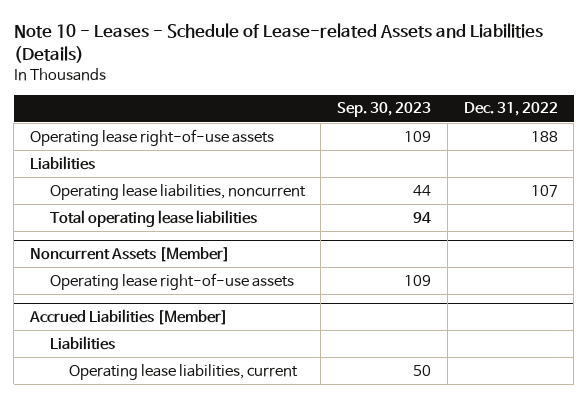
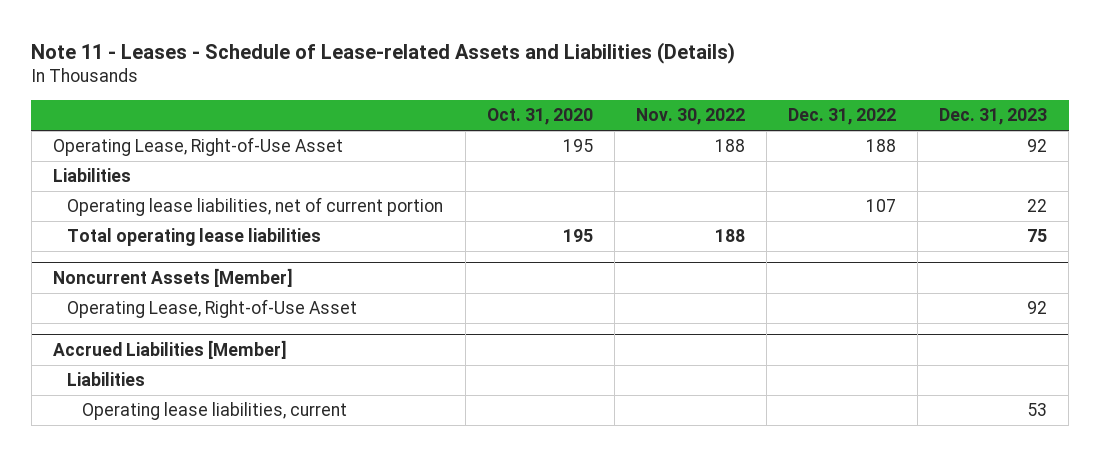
- Note 10 - Leases - Schedule of Lease-related Assets and Liabilities (Details)
+ Note 11 - Leases - Schedule of Lease-related Assets and Liabilities (Details)
- | Sep. 30, 2023 | Dec. 31, 2022
+ | Oct. 31, 2020 | Nov. 30, 2022 | Dec. 31, 2022 | Dec. 31, 2023
- Operating lease right-of-use assets | 109 | 188
+ Operating Lease, Right-of-Use Asset | 195 | 188 | 188 | 92
- Operating lease liabilities, noncurrent | 44 | 107
+ Operating lease liabilities, net of current portion | | | 107 | 22
@ Noncurrent Assets [Member]
- Operating lease right-of-use assets | 109 |
+ Operating Lease, Right-of-Use Asset | | | | 92

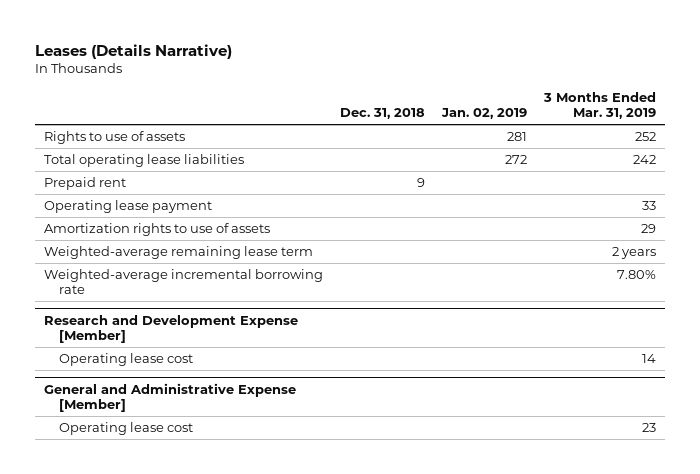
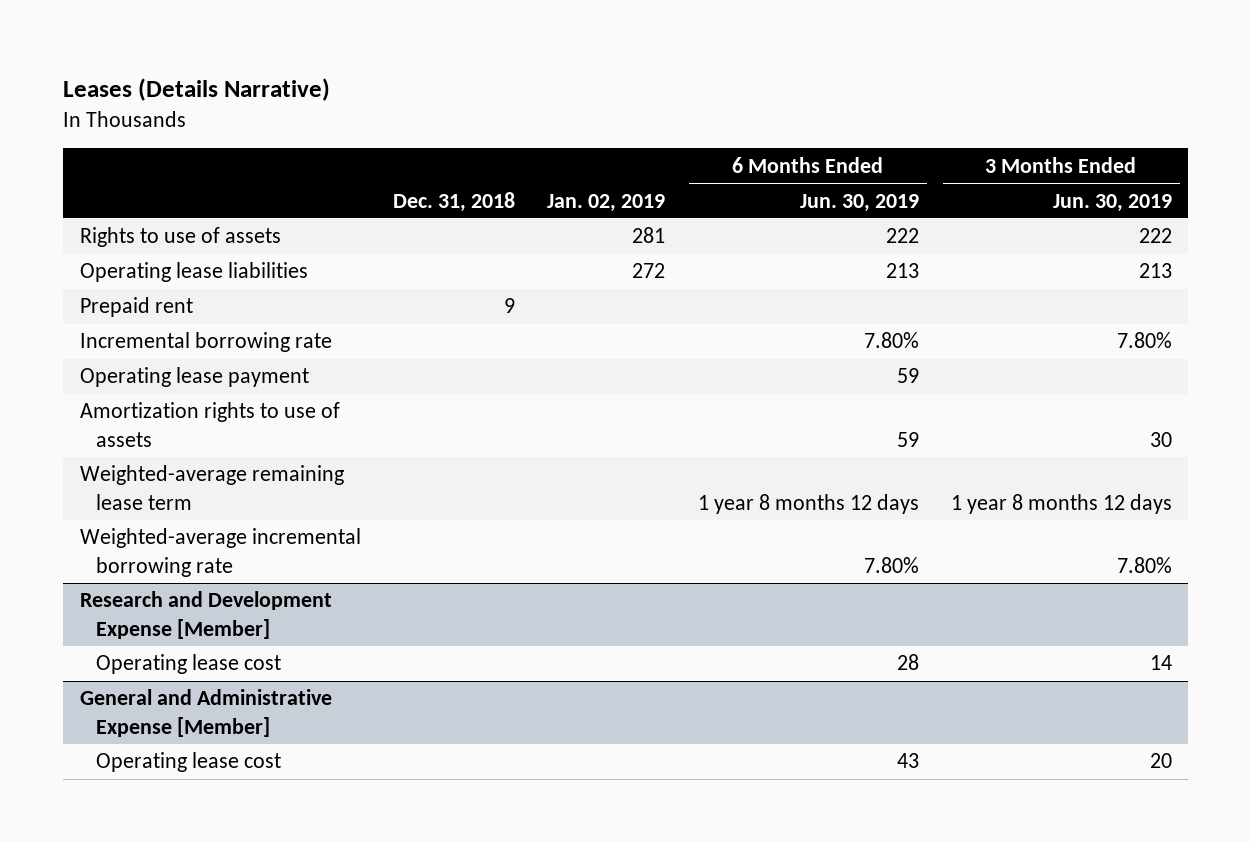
- | Dec. 31, 2018 | Jan. 02, 2019 | 3 Months Ended Mar. 31, 2019
+ | Dec. 31, 2018 | Jan. 02, 2019 | 6 Months Ended Jun. 30, 2019 | 3 Months Ended Jun. 30, 2019
- Total operating lease liabilities | | 272 | 242
+ Operating lease liabilities | | 272 | 213 | 213
+ Incremental borrowing rate | | | 7.80% | 7.80%

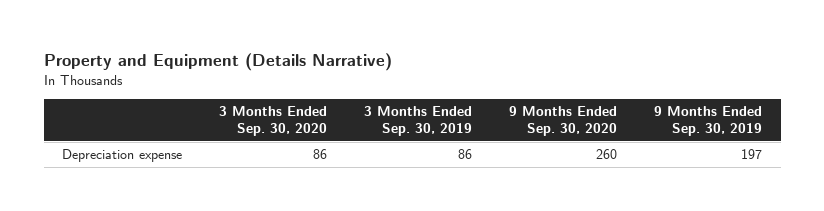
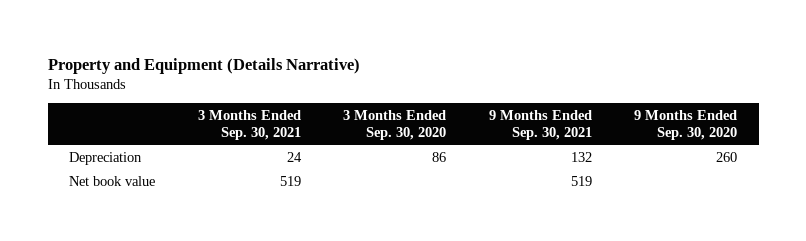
- | 3 Months Ended Sep. 30, 2020 | 3 Months Ended Sep. 30, 2019 | 9 Months Ended Sep. 30, 2020 | 9 Months Ended Sep. 30, 2019
+ | 3 Months Ended Sep. 30, 2021 | 3 Months Ended Sep. 30, 2020 | 9 Months Ended Sep. 30, 2021 | 9 Months Ended Sep. 30, 2020
- Depreciation expense | 86 | 86 | 260 | 197
+ Depreciation | 24 | 86 | 132 | 260
+ Net book value | 519 | | 519 |

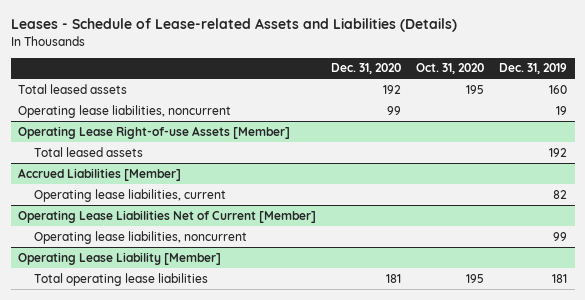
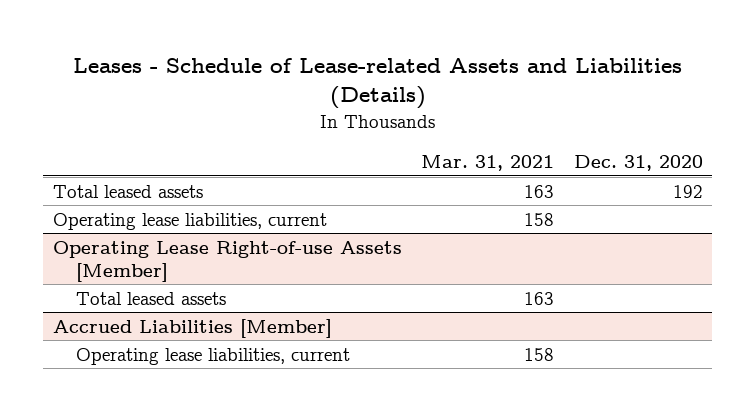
- | Dec. 31, 2020 | Oct. 31, 2020 | Dec. 31, 2019
+ | Mar. 31, 2021 | Dec. 31, 2020
- Operating lease liabilities, noncurrent | 99 | | 19
+ Operating lease liabilities, current | 158 |
- Operating Lease Liabilities Net of Current [Member]
- Operating lease liabilities, noncurrent | | | 99
- Operating Lease Liability [Member]
- Total operating lease liabilities | 181 | 195 | 181

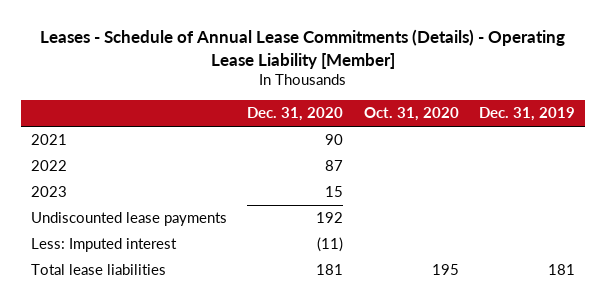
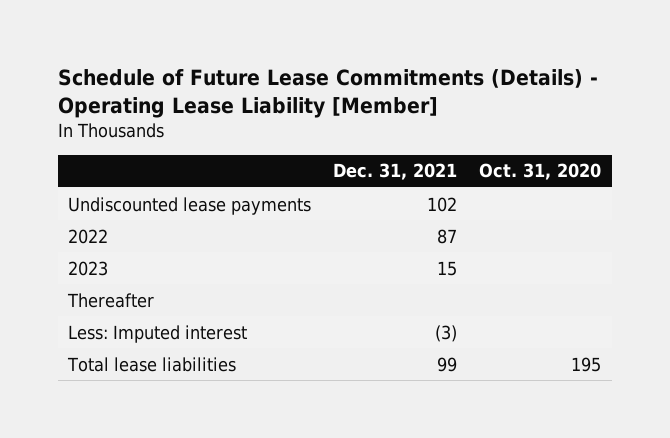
- Leases - Schedule of Annual Lease Commitments (Details) - Operating Lease Liability [Member]
+ Schedule of Future Lease Commitments (Details) - Operating Lease Liability [Member]
- | Dec. 31, 2020 | Oct. 31, 2020 | Dec. 31, 2019
+ | Dec. 31, 2021 | Oct. 31, 2020
- 2021 | 90 | |
moved up: Undiscounted lease payments | 102 |
+ Thereafter

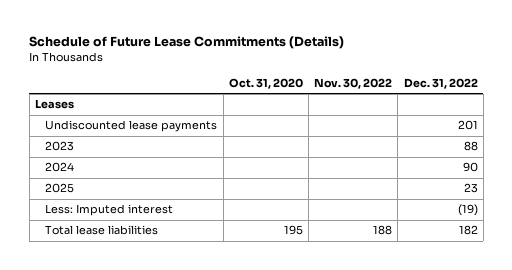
- Schedule of Future Lease Commitments (Details) - Operating Lease Liability [Member]
+ Schedule of Future Lease Commitments (Details)
- | Dec. 31, 2021 | Oct. 31, 2020
+ | Oct. 31, 2020 | Nov. 30, 2022 | Dec. 31, 2022
+ Leases
- 2022 | 87 |
- Thereafter
+ 2024 | | | 90
+ 2025 | | | 23

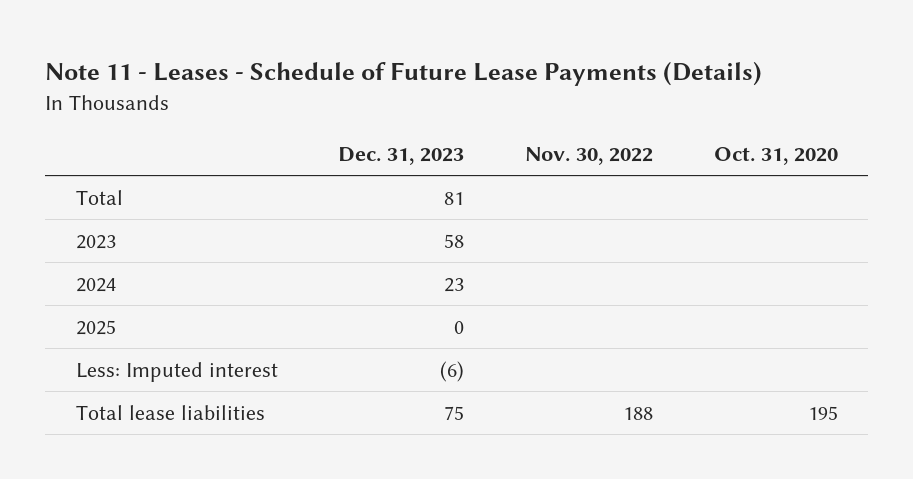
- Schedule of Future Lease Commitments (Details)
+ Note 11 - Leases - Schedule of Future Lease Payments (Details)
- | Oct. 31, 2020 | Nov. 30, 2022 | Dec. 31, 2022
+ | Dec. 31, 2023 | Nov. 30, 2022 | Oct. 31, 2020
- Leases
- Undiscounted lease payments | | | 201
+ Total | 81 | |

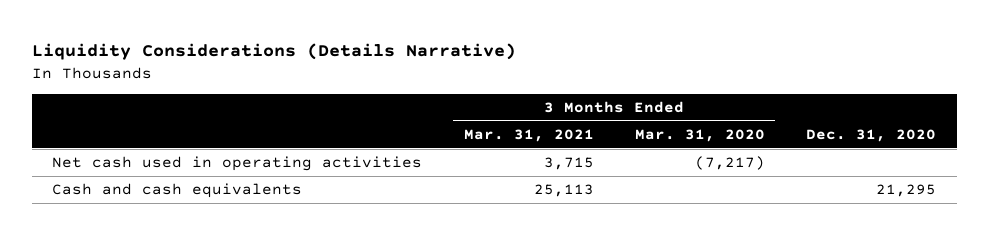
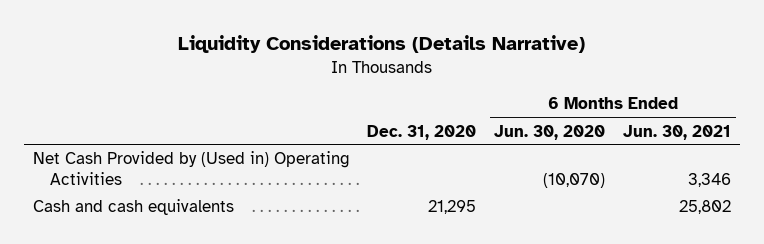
- | 3 Months Ended Mar. 31, 2021 | 3 Months Ended Mar. 31, 2020 | Dec. 31, 2020
+ | Dec. 31, 2020 | 6 Months Ended Jun. 30, 2020 | 6 Months Ended Jun. 30, 2021
- Net cash used in operating activities | 3,715 | (7,217) |
+ Net Cash Provided by (Used in) Operating Activities | | (10,070) | 3,346

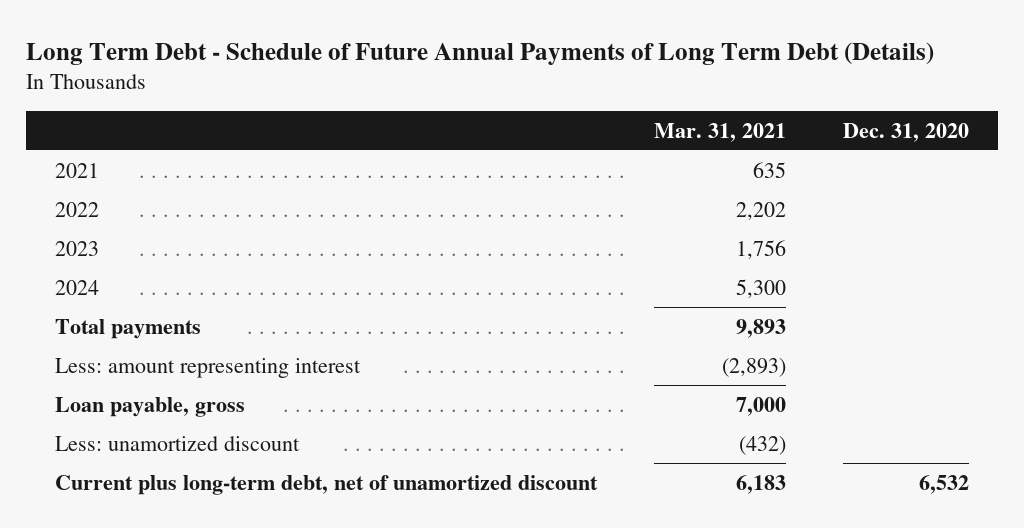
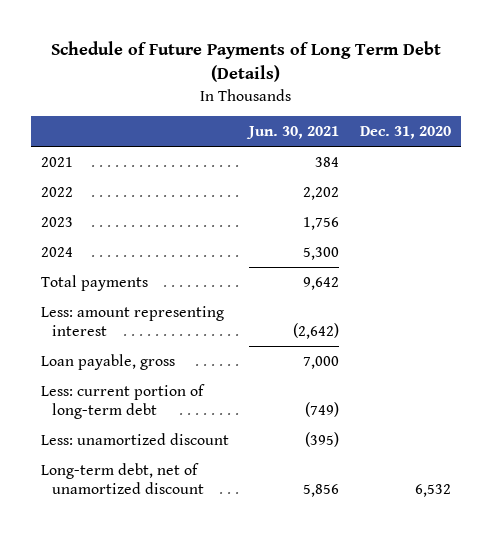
- Long Term Debt - Schedule of Future Annual Payments of Long Term Debt (Details)
+ Schedule of Future Payments of Long Term Debt (Details)
- | Mar. 31, 2021 | Dec. 31, 2020
+ | Jun. 30, 2021 | Dec. 31, 2020
+ Less: current portion of long-term debt | (749) |
- Current plus long-term debt, net of unamortized discount | 6,183 | 6,532
+ Long-term debt, net of unamortized discount | 5,856 | 6,532

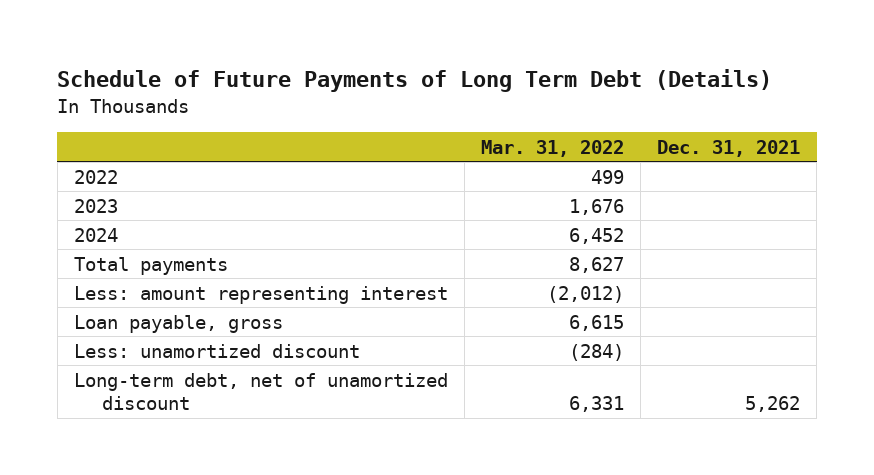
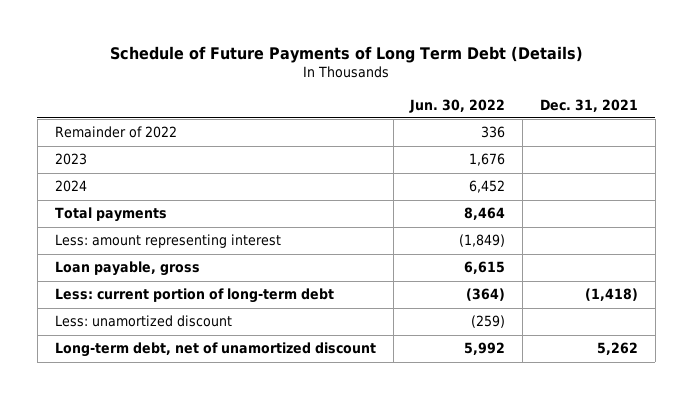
- | Mar. 31, 2022 | Dec. 31, 2021
+ | Jun. 30, 2022 | Dec. 31, 2021
- 2022 | 499 |
+ Remainder of 2022 | 336 |
+ Less: current portion of long-term debt | (364) | (1,418)

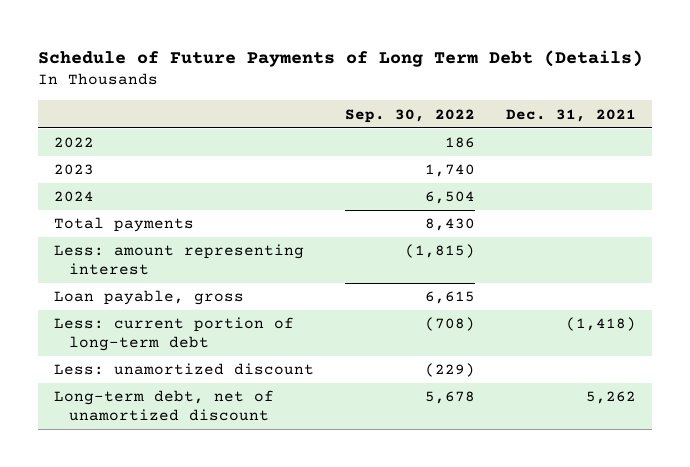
- | Jun. 30, 2022 | Dec. 31, 2021
+ | Sep. 30, 2022 | Dec. 31, 2021
- Remainder of 2022 | 336 |
+ 2022 | 186 |

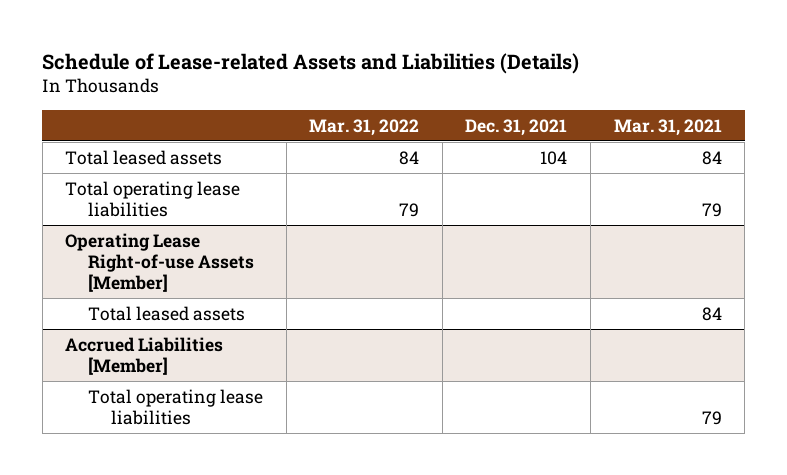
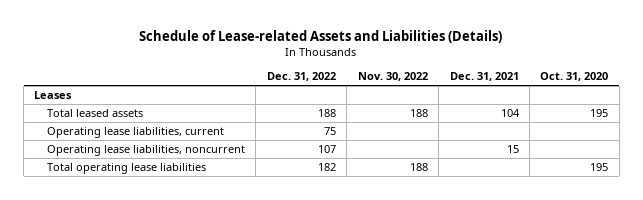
- | Mar. 31, 2022 | Dec. 31, 2021 | Mar. 31, 2021
+ | Dec. 31, 2022 | Nov. 30, 2022 | Dec. 31, 2021 | Oct. 31, 2020
+ Leases
+ Operating lease liabilities, current | 75 | | |
+ Operating lease liabilities, noncurrent | 107 | | 15 |
- Operating Lease Right-of-use Assets [Member]
- Total leased assets | | | 84
- Accrued Liabilities [Member]
- Total operating lease liabilities | | | 79

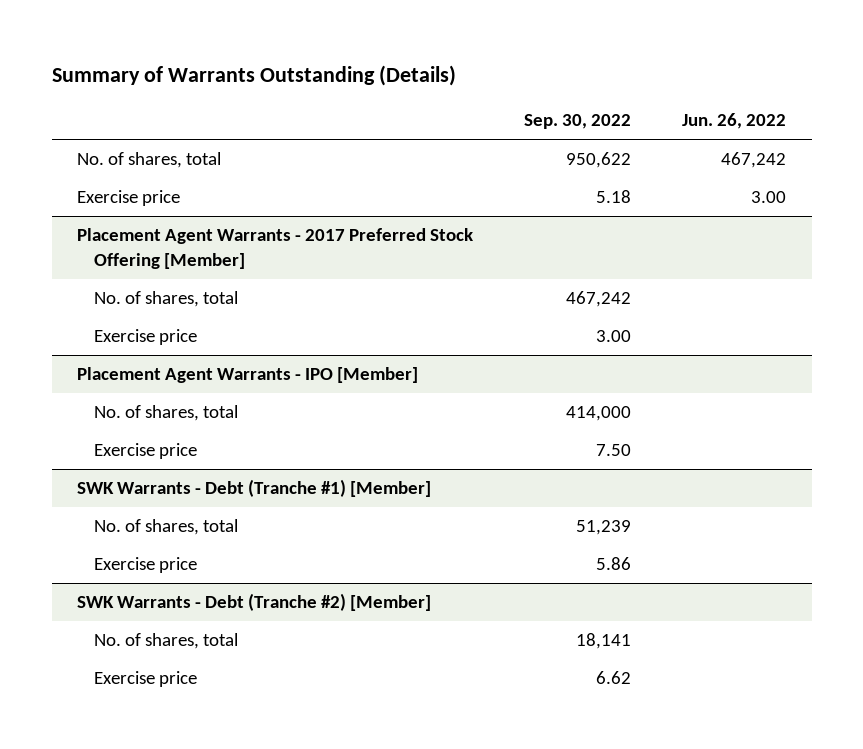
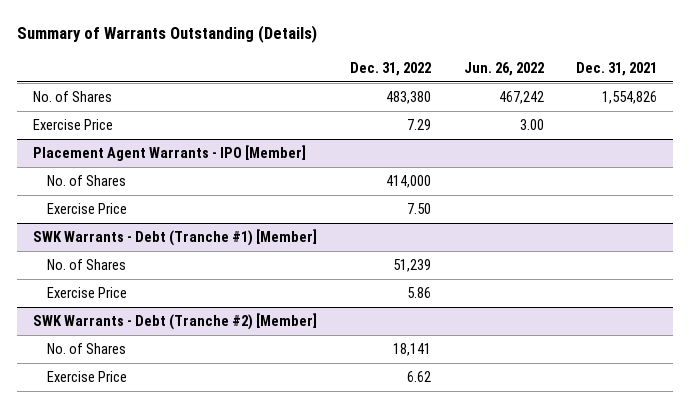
- | Sep. 30, 2022 | Jun. 26, 2022
+ | Dec. 31, 2022 | Jun. 26, 2022 | Dec. 31, 2021
- No. of shares, total | 950,622 | 467,242
- Exercise price | 5.18 | 3.00
- Placement Agent Warrants - 2017 Preferred Stock Offering [Member]
- No. of shares, total | 467,242 |
- Exercise price | 3.00 |
+ No. of Shares | 483,380 | 467,242 | 1,554,826
+ Exercise Price | 7.29 | 3.00 |
@ Placement Agent Warrants - IPO [Member]
- No. of shares, total | 414,000 |
- Exercise price | 7.50 |
+ No. of Shares | 414,000 | |
+ Exercise Price | 7.50 | |
@ SWK Warrants - Debt (Tranche #1) [Member]
- No. of shares, total | 51,239 |
- Exercise price | 5.86 |
+ No. of Shares | 51,239 | |
+ Exercise Price | 5.86 | |
@ SWK Warrants - Debt (Tranche #2) [Member]
- No. of shares, total | 18,141 |
- Exercise price | 6.62 |
+ No. of Shares | 18,141 | |
+ Exercise Price | 6.62 | |

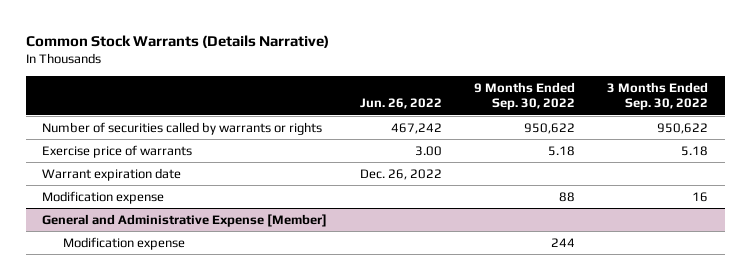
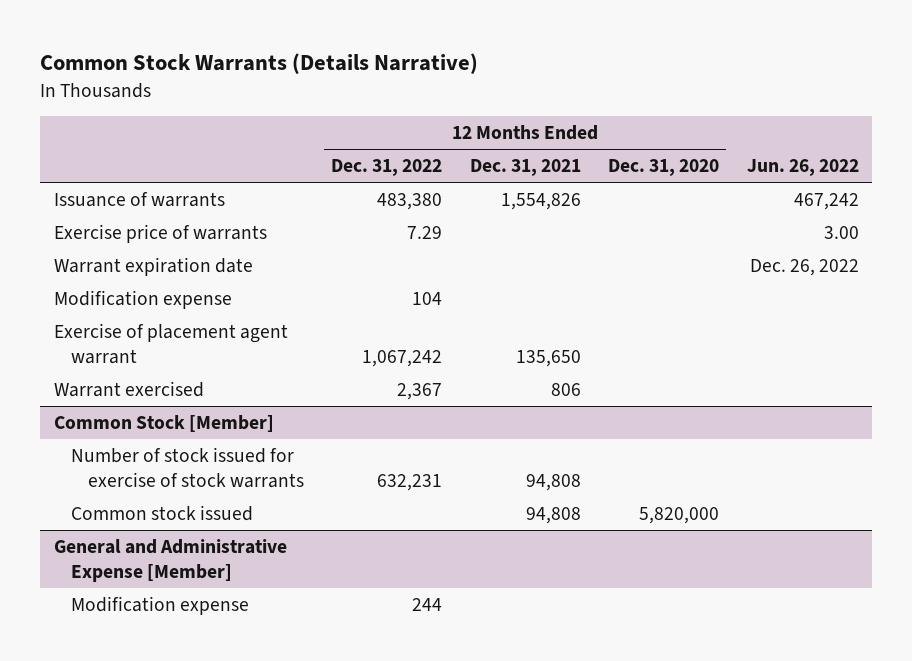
- | Jun. 26, 2022 | 9 Months Ended Sep. 30, 2022 | 3 Months Ended Sep. 30, 2022
+ | 12 Months Ended Dec. 31, 2022 | 12 Months Ended Dec. 31, 2021 | 12 Months Ended Dec. 31, 2020 | Jun. 26, 2022
- Number of securities called by warrants or rights | 467,242 | 950,622 | 950,622
+ Issuance of warrants | 483,380 | 1,554,826 | | 467,242
+ Exercise of placement agent warrant | 1,067,242 | 135,650 | |
+ Warrant exercised | 2,367 | 806 | |
+ Common Stock [Member]
+ Number of stock issued for exercise of stock warrants | 632,231 | 94,808 | |
+ Common stock issued | | 94,808 | 5,820,000 |

